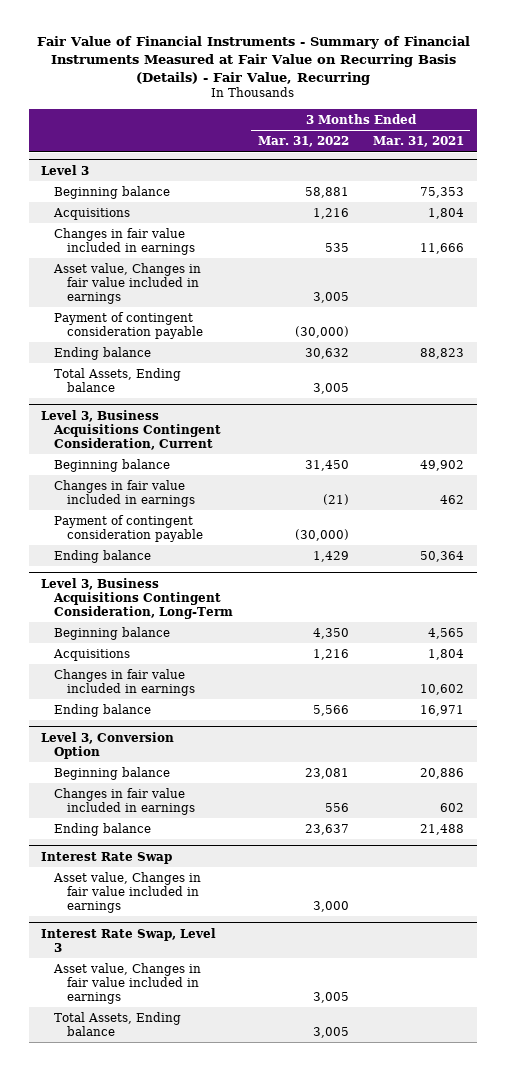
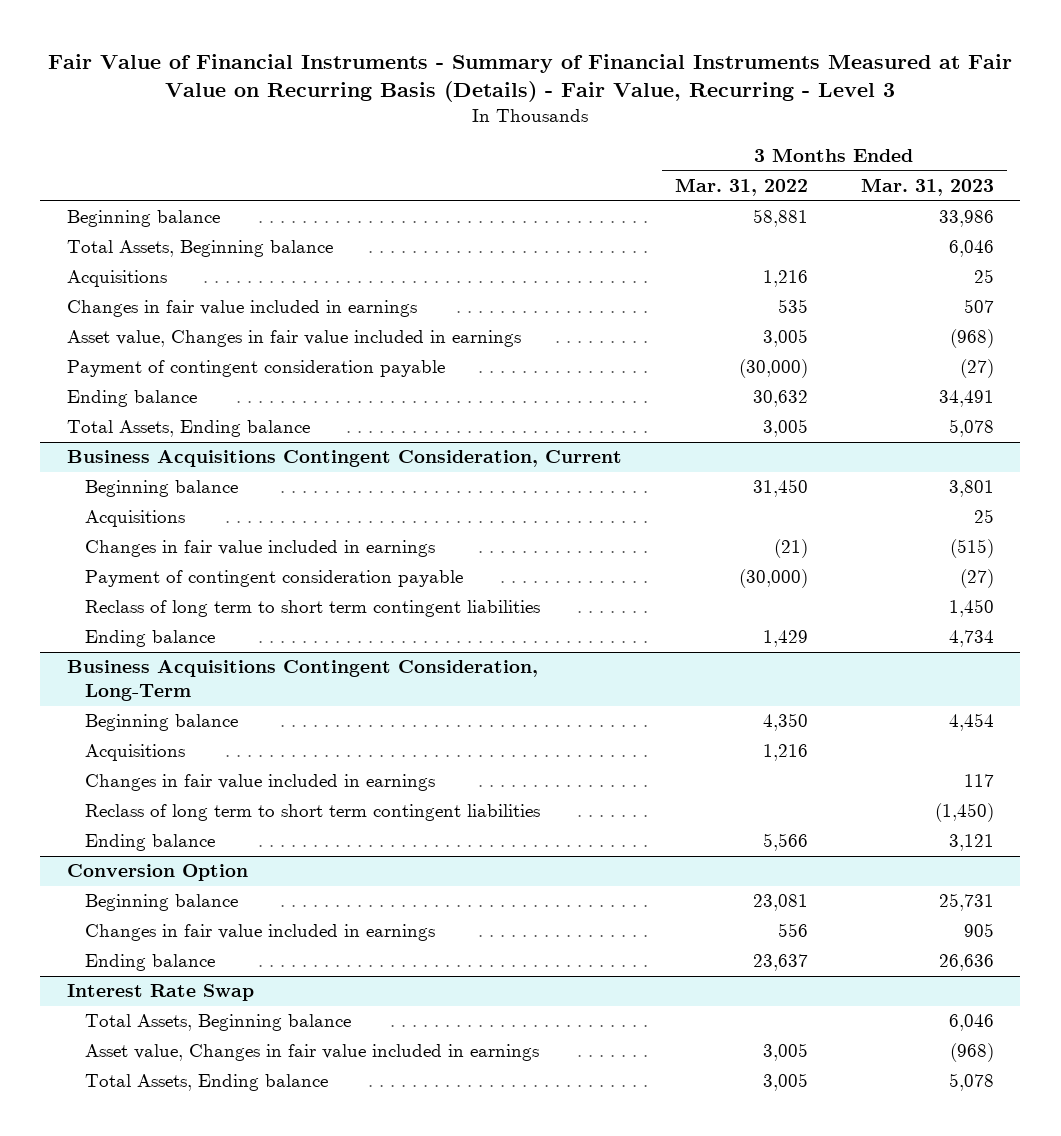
- Fair Value of Financial Instruments - Summary of Financial Instruments Measured at Fair Value on Recurring Basis (Details) - Fair Value, Recurring
+ Fair Value of Financial Instruments - Summary of Financial Instruments Measured at Fair Value on Recurring Basis (Details) - Fair Value, Recurring - Level 3
- | 3 Months Ended Mar. 31, 2022 | 3 Months Ended Mar. 31, 2021
+ | 3 Months Ended Mar. 31, 2022 | 3 Months Ended Mar. 31, 2023
- Level 3
+ Total Assets, Beginning balance | | 6,046
- Level 3, Business Acquisitions Contingent Consideration, Current
+ Business Acquisitions Contingent Consideration, Current
+ Acquisitions | | 25
+ Reclass of long term to short term contingent liabilities | | 1,450
- Level 3, Business Acquisitions Contingent Consideration, Long-Term
+ Business Acquisitions Contingent Consideration, Long-Term
+ Reclass of long term to short term contingent liabilities | | (1,450)
- Level 3, Conversion Option
+ Conversion Option
@ Interest Rate Swap
- Asset value, Changes in fair value included in earnings | 3,000 |
- Interest Rate Swap, Level 3
@ Interest Rate Swap
+ Total Assets, Beginning balance | | 6,046

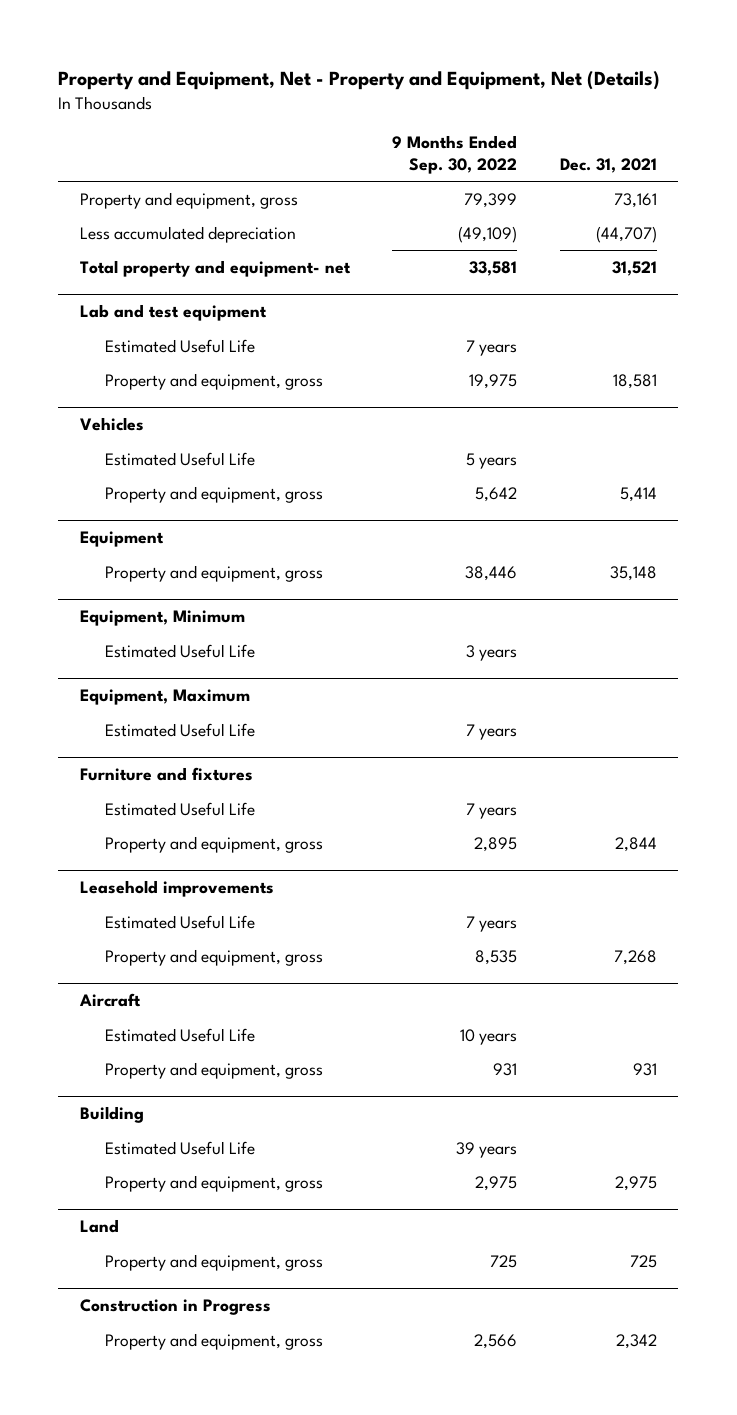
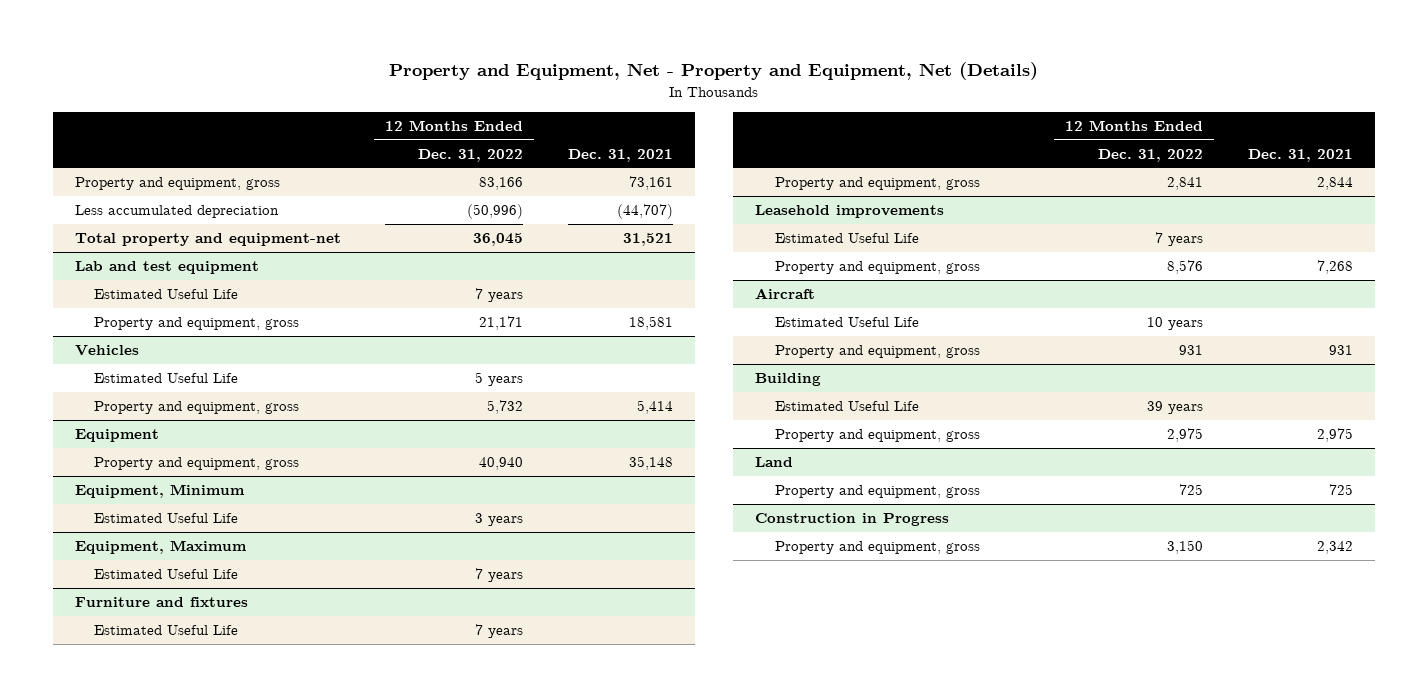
- | 9 Months Ended Sep. 30, 2022 | Dec. 31, 2021
+ | 12 Months Ended Dec. 31, 2022 | Dec. 31, 2021
- Total property and equipment- net | 33,581 | 31,521
+ Total property and equipment-net | 36,045 | 31,521

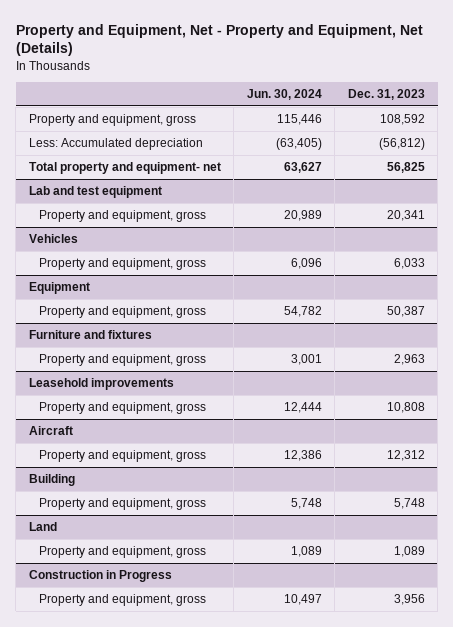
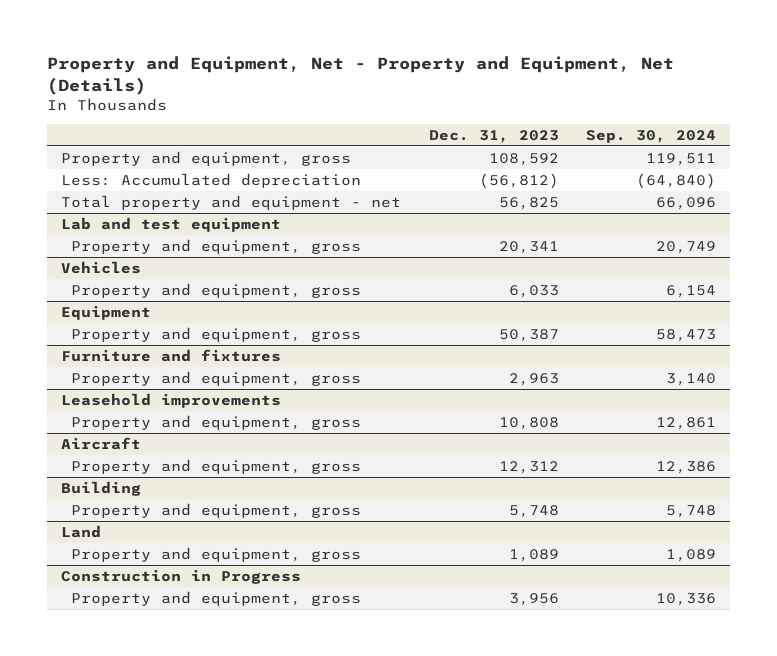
- | Jun. 30, 2024 | Dec. 31, 2023
+ | Dec. 31, 2023 | Sep. 30, 2024
- Total property and equipment- net | 63,627 | 56,825
+ Total property and equipment - net | 56,825 | 66,096

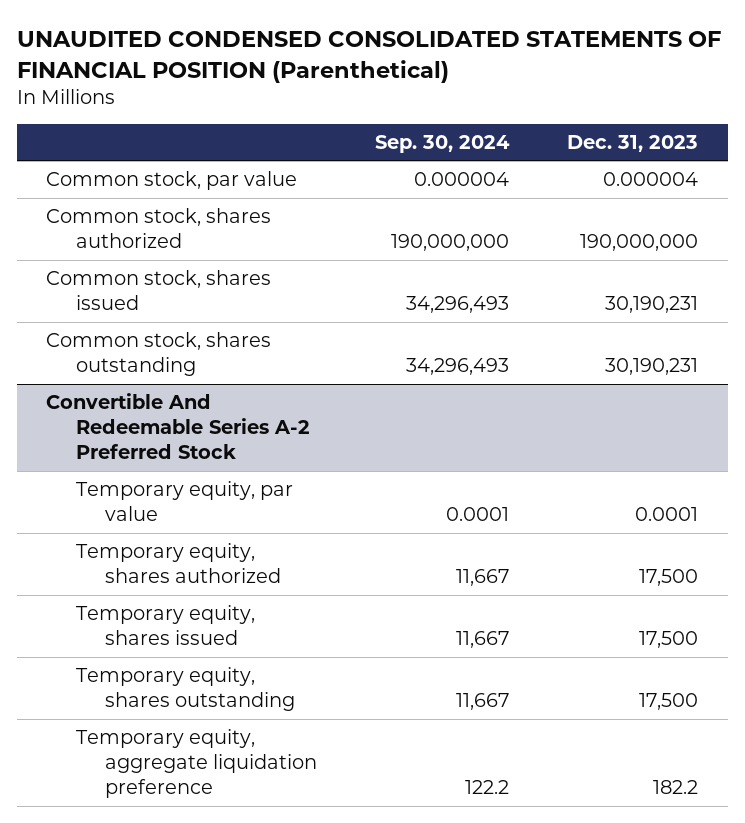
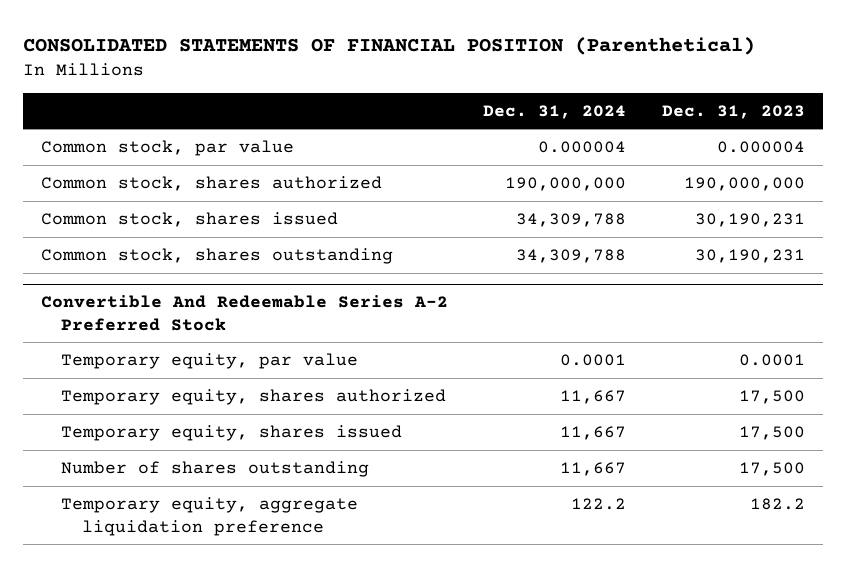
- UNAUDITED CONDENSED CONSOLIDATED STATEMENTS OF FINANCIAL POSITION (Parenthetical)
+ CONSOLIDATED STATEMENTS OF FINANCIAL POSITION (Parenthetical)
- | Sep. 30, 2024 | Dec. 31, 2023
+ | Dec. 31, 2024 | Dec. 31, 2023
@ Convertible And Redeemable Series A-2 Preferred Stock
- Temporary equity, shares outstanding | 11,667 | 17,500
+ Number of shares outstanding | 11,667 | 17,500

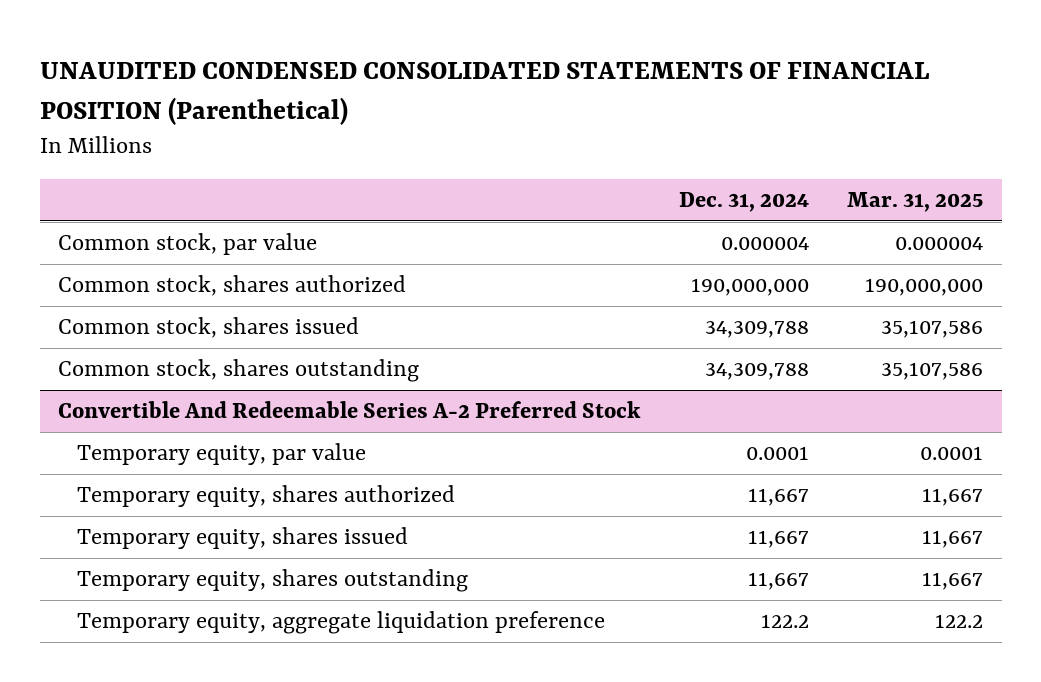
- CONSOLIDATED STATEMENTS OF FINANCIAL POSITION (Parenthetical)
+ UNAUDITED CONDENSED CONSOLIDATED STATEMENTS OF FINANCIAL POSITION (Parenthetical)
- | Dec. 31, 2024 | Dec. 31, 2023
+ | Dec. 31, 2024 | Mar. 31, 2025
@ Convertible And Redeemable Series A-2 Preferred Stock
- Number of shares outstanding | 11,667 | 17,500
+ Temporary equity, shares outstanding | 11,667 | 11,667

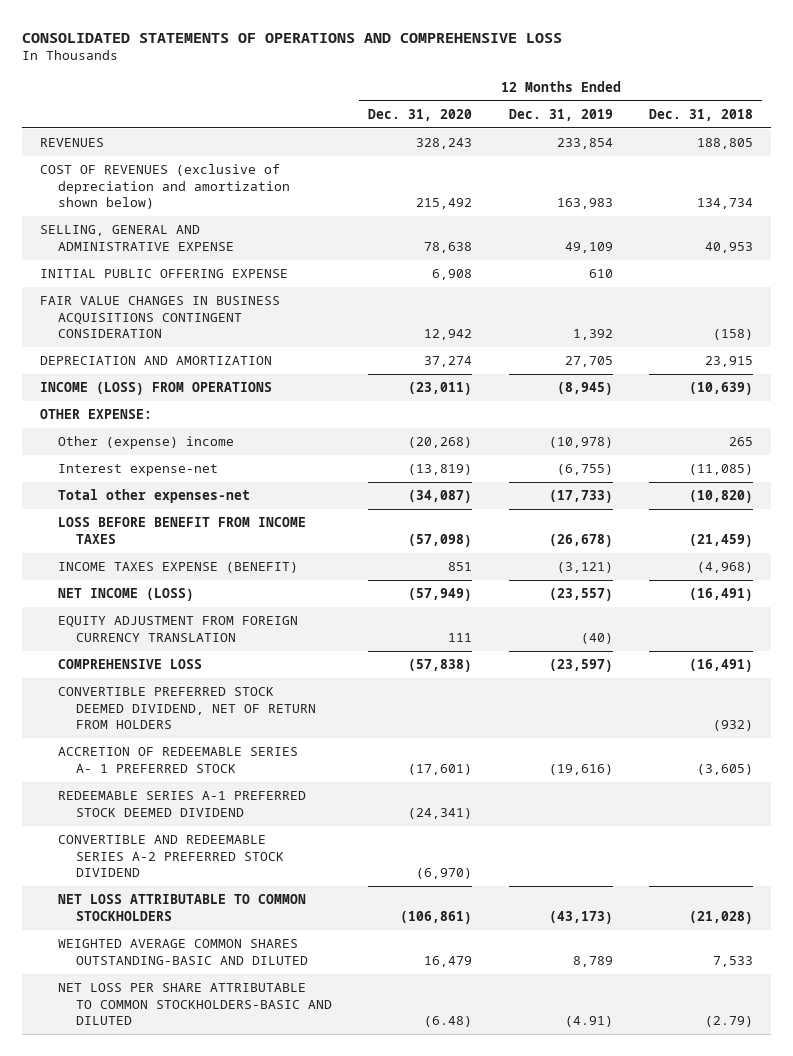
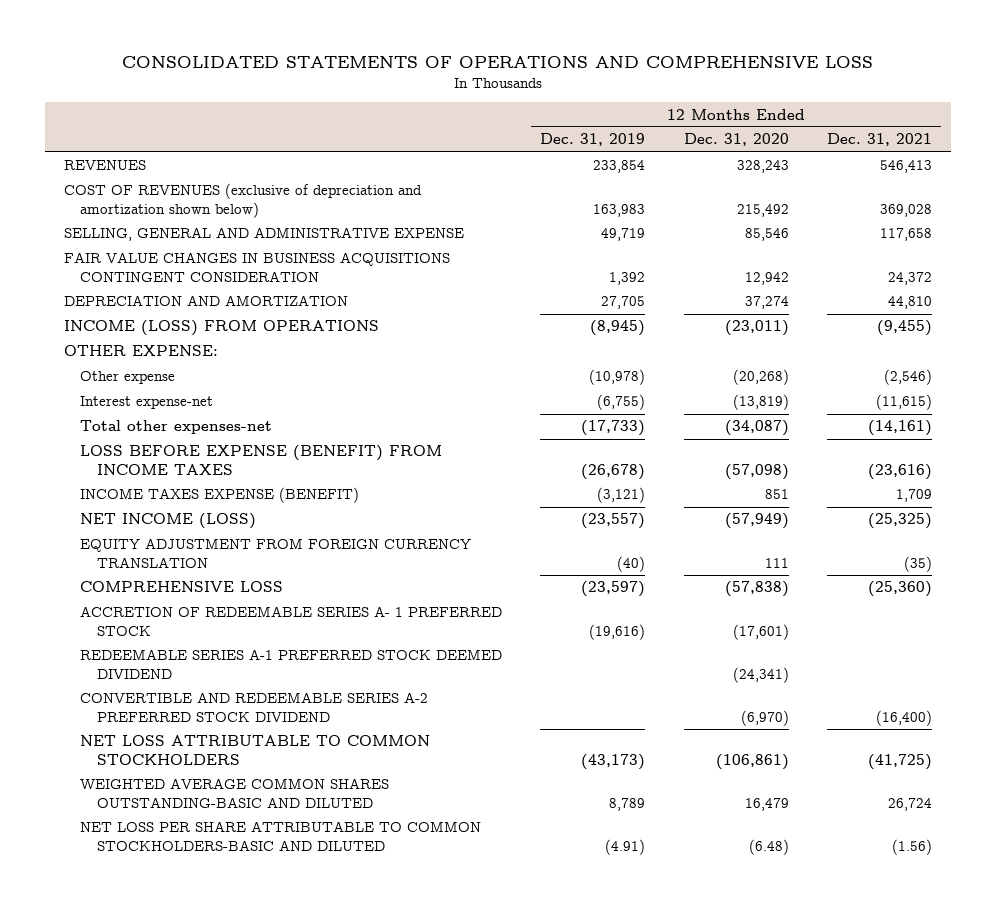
- | 12 Months Ended Dec. 31, 2020 | 12 Months Ended Dec. 31, 2019 | 12 Months Ended Dec. 31, 2018
+ | 12 Months Ended Dec. 31, 2019 | 12 Months Ended Dec. 31, 2020 | 12 Months Ended Dec. 31, 2021
- SELLING, GENERAL AND ADMINISTRATIVE EXPENSE | 78,638 | 49,109 | 40,953
- INITIAL PUBLIC OFFERING EXPENSE | 6,908 | 610 |
+ SELLING, GENERAL AND ADMINISTRATIVE EXPENSE | 49,719 | 85,546 | 117,658
- Other (expense) income | (20,268) | (10,978) | 265
+ Other expense | (10,978) | (20,268) | (2,546)
- LOSS BEFORE BENEFIT FROM INCOME TAXES | (57,098) | (26,678) | (21,459)
+ LOSS BEFORE EXPENSE (BENEFIT) FROM INCOME TAXES | (26,678) | (57,098) | (23,616)
- CONVERTIBLE PREFERRED STOCK DEEMED DIVIDEND, NET OF RETURN FROM HOLDERS | | | (932)

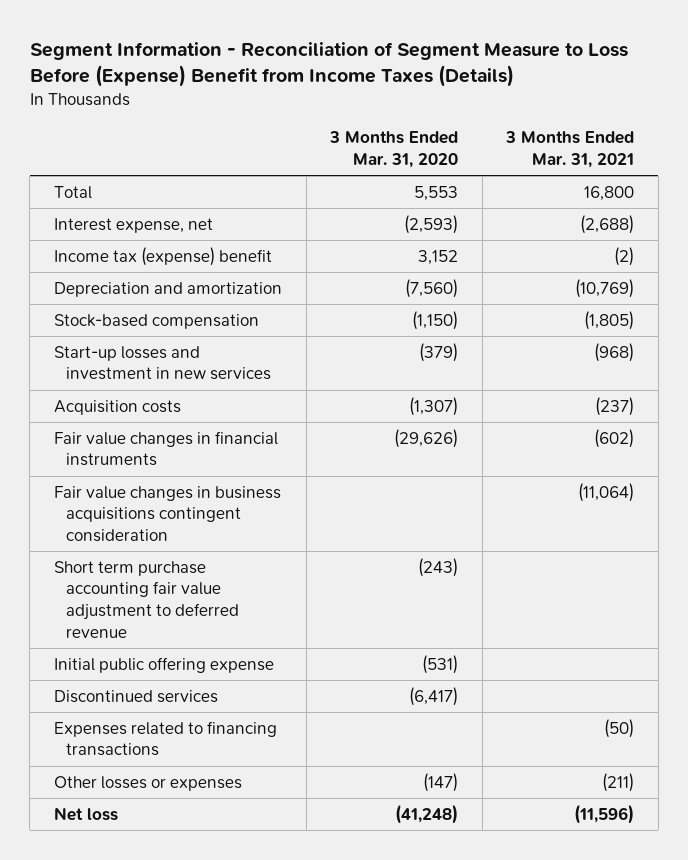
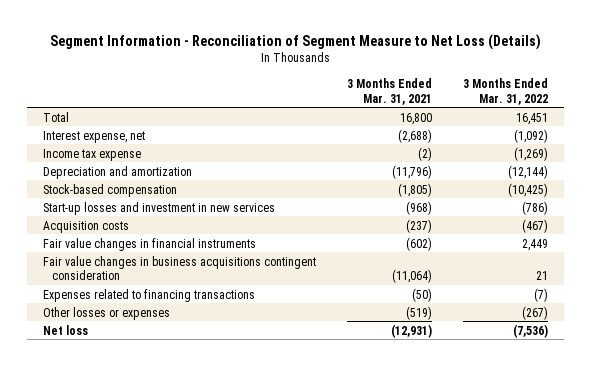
- Segment Information - Reconciliation of Segment Measure to Loss Before (Expense) Benefit from Income Taxes (Details)
+ Segment Information - Reconciliation of Segment Measure to Net Loss (Details)
- | 3 Months Ended Mar. 31, 2020 | 3 Months Ended Mar. 31, 2021
+ | 3 Months Ended Mar. 31, 2021 | 3 Months Ended Mar. 31, 2022
- Income tax (expense) benefit | 3,152 | (2)
- Depreciation and amortization | (7,560) | (10,769)
+ Income tax expense | (2) | (1,269)
+ Depreciation and amortization | (11,796) | (12,144)
- Short term purchase accounting fair value adjustment to deferred revenue | (243) |
- Initial public offering expense | (531) |
- Discontinued services | (6,417) |
- Other losses or expenses | (147) | (211)
- Net loss | (41,248) | (11,596)
+ Other losses or expenses | (519) | (267)
+ Net loss | (12,931) | (7,536)

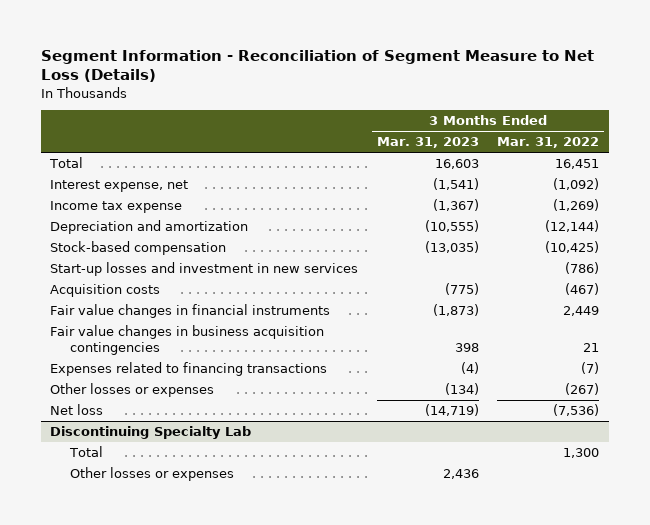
- | 3 Months Ended Mar. 31, 2021 | 3 Months Ended Mar. 31, 2022
+ | 3 Months Ended Mar. 31, 2023 | 3 Months Ended Mar. 31, 2022
- Fair value changes in business acquisitions contingent consideration | (11,064) | 21
+ Fair value changes in business acquisition contingencies | 398 | 21
+ Discontinuing Specialty Lab
+ Total | | 1,300
+ Other losses or expenses | 2,436 |

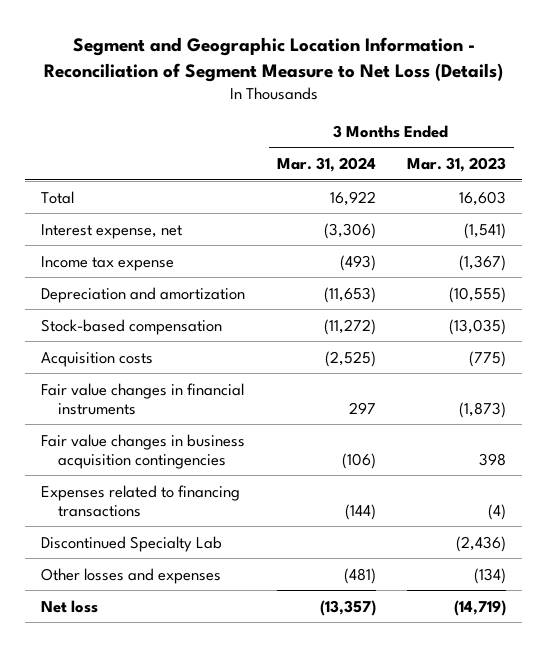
- Segment Information - Reconciliation of Segment Measure to Net Loss (Details)
+ Segment and Geographic Location Information - Reconciliation of Segment Measure to Net Loss (Details)
- | 3 Months Ended Mar. 31, 2023 | 3 Months Ended Mar. 31, 2022
+ | 3 Months Ended Mar. 31, 2024 | 3 Months Ended Mar. 31, 2023
- Start-up losses and investment in new services | | (786)
- Other losses or expenses | (134) | (267)
+ Discontinued Specialty Lab | | (2,436)
+ Other losses and expenses | (481) | (134)
- Discontinuing Specialty Lab
- Total | | 1,300
- Other losses or expenses | 2,436 |

